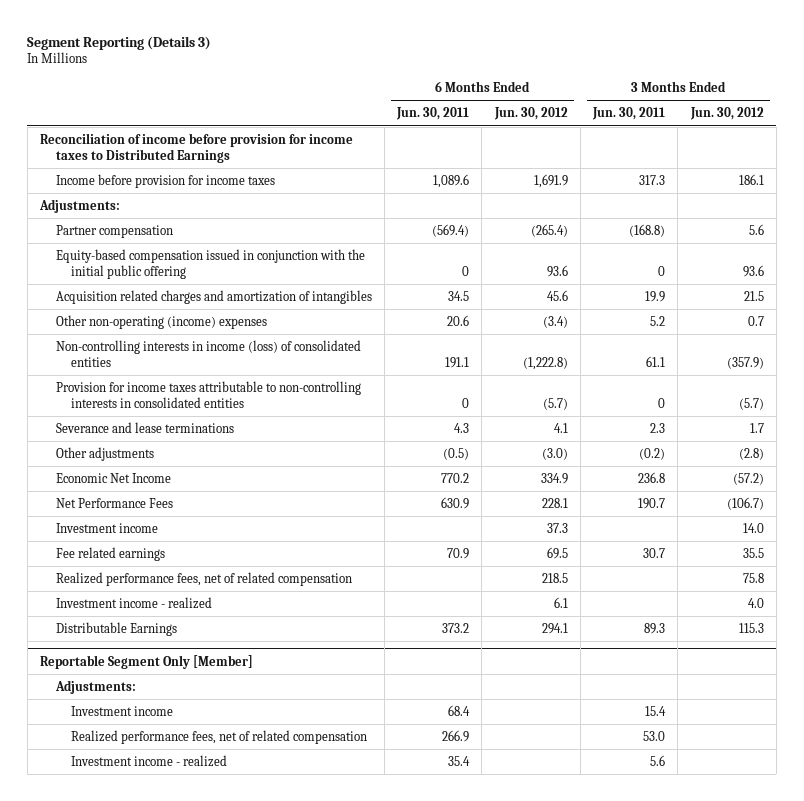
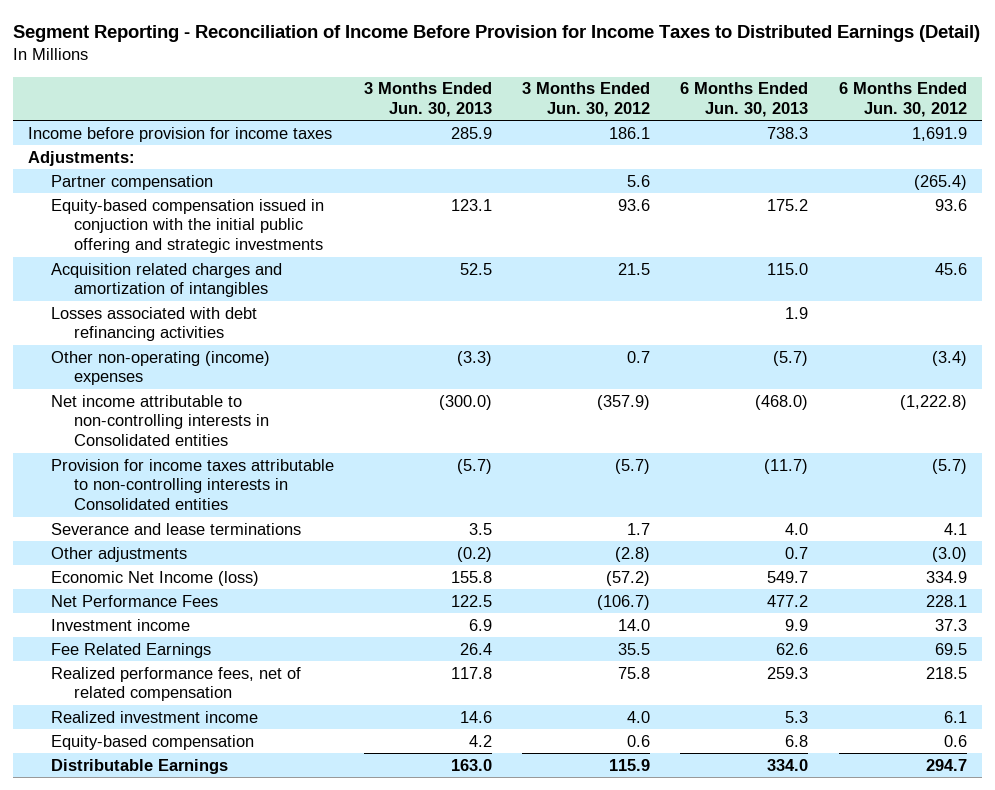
- Segment Reporting (Details 3)
+ Segment Reporting - Reconciliation of Income Before Provision for Income Taxes to Distributed Earnings (Detail)
- | 6 Months Ended Jun. 30, 2011 | 6 Months Ended Jun. 30, 2012 | 3 Months Ended Jun. 30, 2011 | 3 Months Ended Jun. 30, 2012
+ | 3 Months Ended Jun. 30, 2013 | 3 Months Ended Jun. 30, 2012 | 6 Months Ended Jun. 30, 2013 | 6 Months Ended Jun. 30, 2012
- Reconciliation of income before provision for income taxes to Distributed Earnings
- Equity-based compensation issued in conjunction with the initial public offering | 0 | 93.6 | 0 | 93.6
+ Equity-based compensation issued in conjuction with the initial public offering and strategic investments | 123.1 | 93.6 | 175.2 | 93.6
+ Losses associated with debt refinancing activities | | | 1.9 |
- Non-controlling interests in income (loss) of consolidated entities | 191.1 | (1,222.8) | 61.1 | (357.9)
- Provision for income taxes attributable to non-controlling interests in consolidated entities | 0 | (5.7) | 0 | (5.7)
+ Net income attributable to non-controlling interests in Consolidated entities | (300.0) | (357.9) | (468.0) | (1,222.8)
+ Provision for income taxes attributable to non-controlling interests in Consolidated entities | (5.7) | (5.7) | (11.7) | (5.7)
- Economic Net Income | 770.2 | 334.9 | 236.8 | (57.2)
+ Economic Net Income (loss) | 155.8 | (57.2) | 549.7 | 334.9
- Fee related earnings | 70.9 | 69.5 | 30.7 | 35.5
+ Fee Related Earnings | 26.4 | 35.5 | 62.6 | 69.5
- Investment income - realized | | 6.1 | | 4.0
- Distributable Earnings | 373.2 | 294.1 | 89.3 | 115.3
- Reportable Segment Only [Member]
- Adjustments:
- Investment income | 68.4 | | 15.4 |
- Realized performance fees, net of related compensation | 266.9 | | 53.0 |
- Investment income - realized | 35.4 | | 5.6 |
+ Realized investment income | 14.6 | 4.0 | 5.3 | 6.1
+ Equity-based compensation | 4.2 | 0.6 | 6.8 | 0.6
+ Distributable Earnings | 163.0 | 115.9 | 334.0 | 294.7

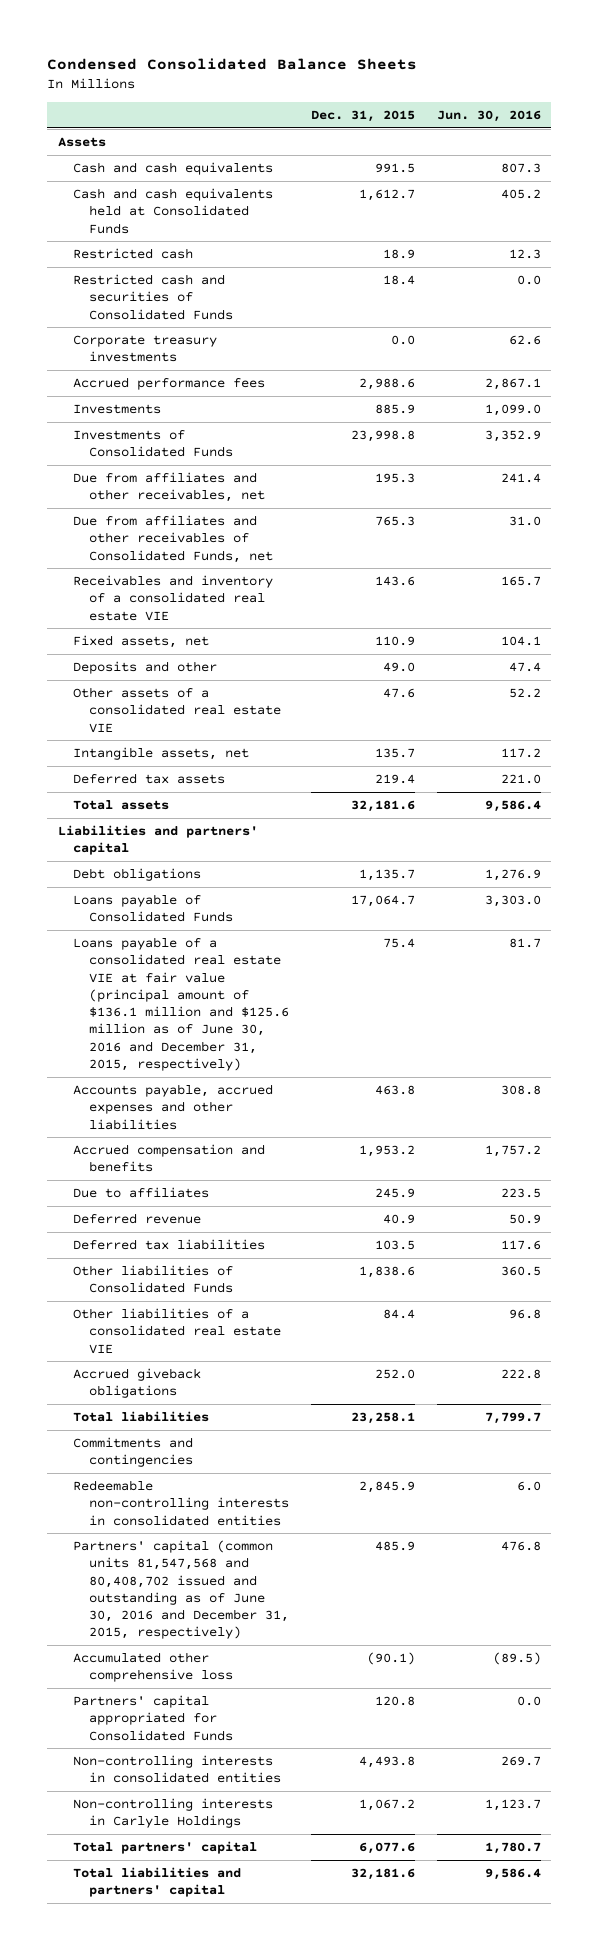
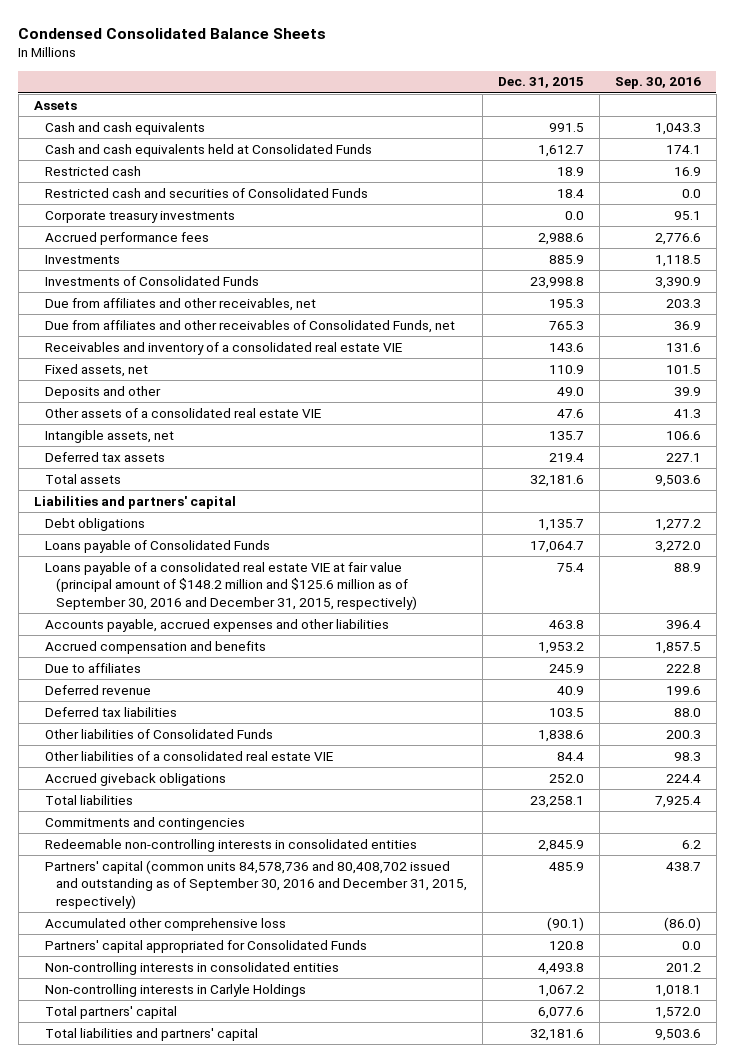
- | Dec. 31, 2015 | Jun. 30, 2016
+ | Dec. 31, 2015 | Sep. 30, 2016
- Loans payable of a consolidated real estate VIE at fair value (principal amount of $136.1 million and $125.6 million as of June 30, 2016 and December 31, 2015, respectively) | 75.4 | 81.7
+ Loans payable of a consolidated real estate VIE at fair value (principal amount of $148.2 million and $125.6 million as of September 30, 2016 and December 31, 2015, respectively) | 75.4 | 88.9
- Partners' capital (common units 81,547,568 and 80,408,702 issued and outstanding as of June 30, 2016 and December 31, 2015, respectively) | 485.9 | 476.8
+ Partners' capital (common units 84,578,736 and 80,408,702 issued and outstanding as of September 30, 2016 and December 31, 2015, respectively) | 485.9 | 438.7

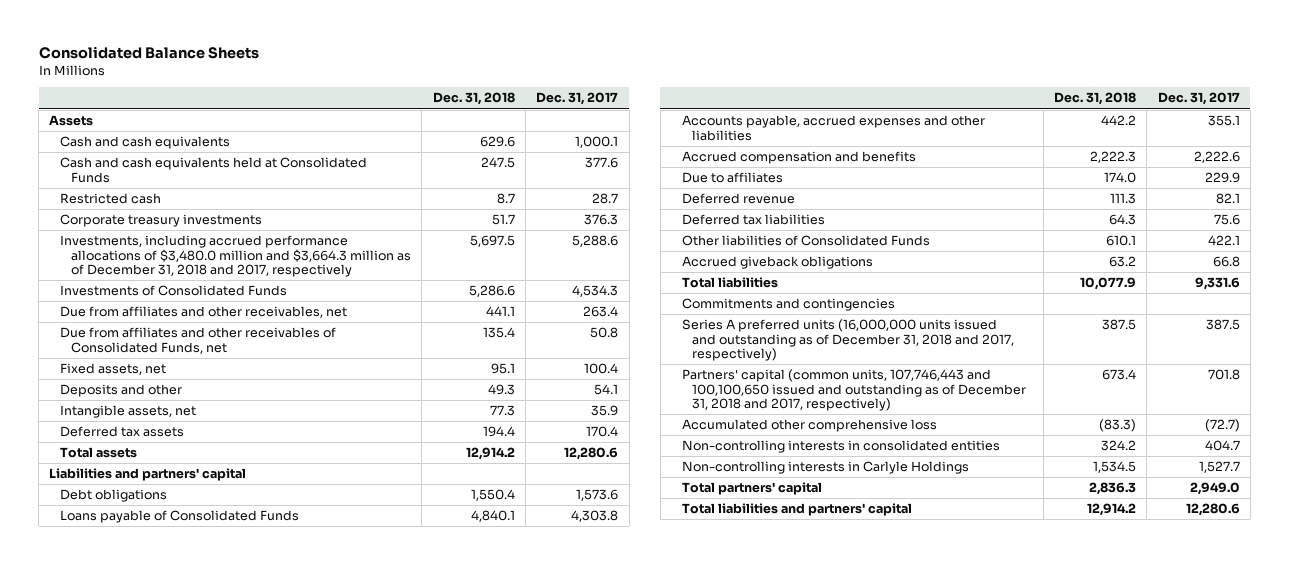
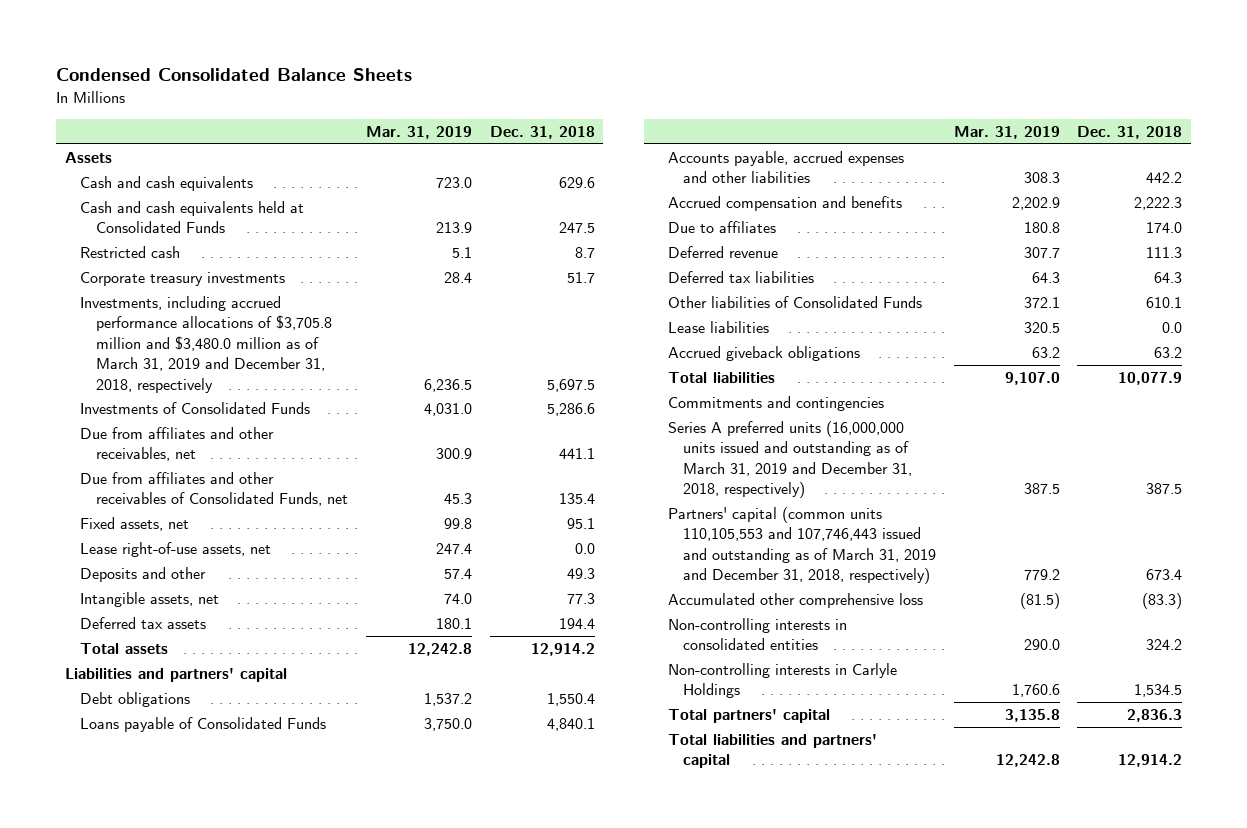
- Consolidated Balance Sheets
+ Condensed Consolidated Balance Sheets
- | Dec. 31, 2018 | Dec. 31, 2017
+ | Mar. 31, 2019 | Dec. 31, 2018
- Investments, including accrued performance allocations of $3,480.0 million and $3,664.3 million as of December 31, 2018 and 2017, respectively | 5,697.5 | 5,288.6
+ Investments, including accrued performance allocations of $3,705.8 million and $3,480.0 million as of March 31, 2019 and December 31, 2018, respectively | 6,236.5 | 5,697.5
+ Lease right-of-use assets, net | 247.4 | 0.0
+ Lease liabilities | 320.5 | 0.0
- Series A preferred units (16,000,000 units issued and outstanding as of December 31, 2018 and 2017, respectively) | 387.5 | 387.5
- Partners' capital (common units, 107,746,443 and 100,100,650 issued and outstanding as of December 31, 2018 and 2017, respectively) | 673.4 | 701.8
+ Series A preferred units (16,000,000 units issued and outstanding as of March 31, 2019 and December 31, 2018, respectively) | 387.5 | 387.5
+ Partners' capital (common units 110,105,553 and 107,746,443 issued and outstanding as of March 31, 2019 and December 31, 2018, respectively) | 779.2 | 673.4

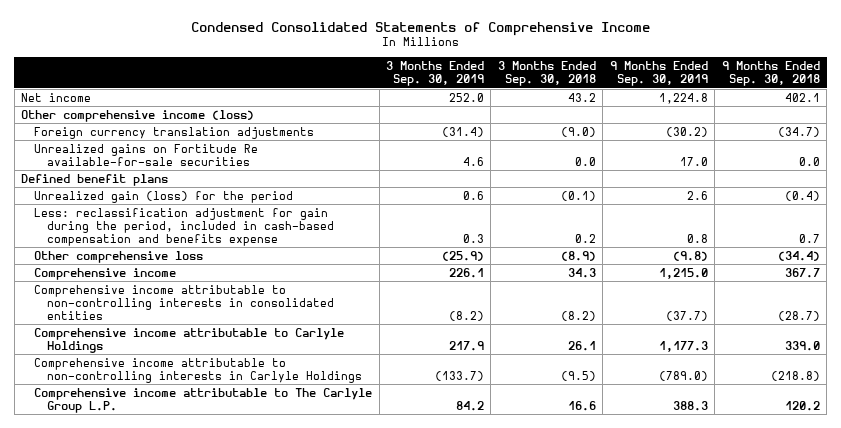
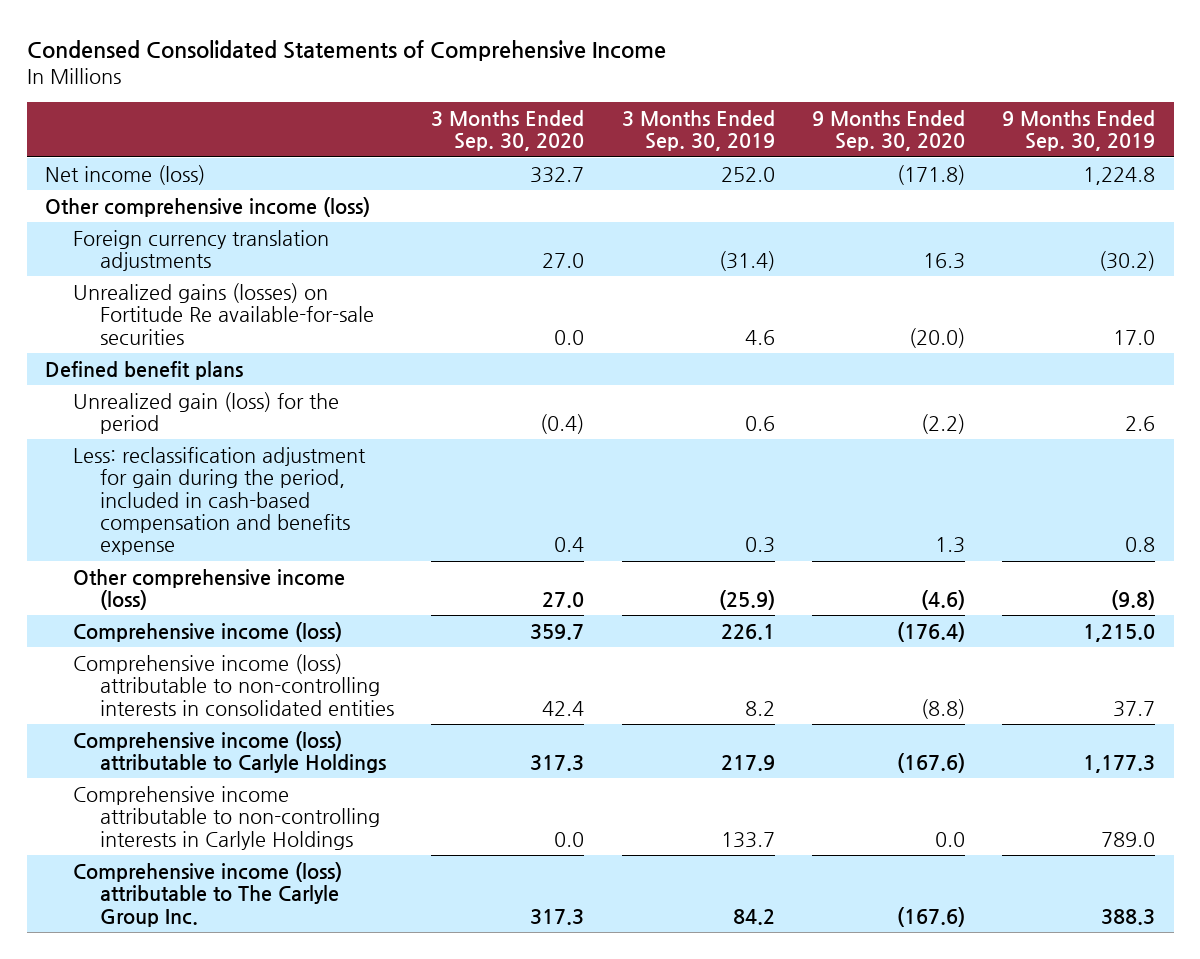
- | 3 Months Ended Sep. 30, 2019 | 3 Months Ended Sep. 30, 2018 | 9 Months Ended Sep. 30, 2019 | 9 Months Ended Sep. 30, 2018
+ | 3 Months Ended Sep. 30, 2020 | 3 Months Ended Sep. 30, 2019 | 9 Months Ended Sep. 30, 2020 | 9 Months Ended Sep. 30, 2019
- Net income | 252.0 | 43.2 | 1,224.8 | 402.1
+ Net income (loss) | 332.7 | 252.0 | (171.8) | 1,224.8
- Unrealized gains on Fortitude Re available-for-sale securities | 4.6 | 0.0 | 17.0 | 0.0
+ Unrealized gains (losses) on Fortitude Re available-for-sale securities | 0.0 | 4.6 | (20.0) | 17.0
- Other comprehensive loss | (25.9) | (8.9) | (9.8) | (34.4)
- Comprehensive income | 226.1 | 34.3 | 1,215.0 | 367.7
- Comprehensive income attributable to non-controlling interests in consolidated entities | (8.2) | (8.2) | (37.7) | (28.7)
- Comprehensive income attributable to Carlyle Holdings | 217.9 | 26.1 | 1,177.3 | 339.0
- Comprehensive income attributable to non-controlling interests in Carlyle Holdings | (133.7) | (9.5) | (789.0) | (218.8)
- Comprehensive income attributable to The Carlyle Group L.P. | 84.2 | 16.6 | 388.3 | 120.2
+ Other comprehensive income (loss) | 27.0 | (25.9) | (4.6) | (9.8)
+ Comprehensive income (loss) | 359.7 | 226.1 | (176.4) | 1,215.0
+ Comprehensive income (loss) attributable to non-controlling interests in consolidated entities | 42.4 | 8.2 | (8.8) | 37.7
+ Comprehensive income (loss) attributable to Carlyle Holdings | 317.3 | 217.9 | (167.6) | 1,177.3
+ Comprehensive income attributable to non-controlling interests in Carlyle Holdings | 0.0 | 133.7 | 0.0 | 789.0
+ Comprehensive income (loss) attributable to The Carlyle Group Inc. | 317.3 | 84.2 | (167.6) | 388.3

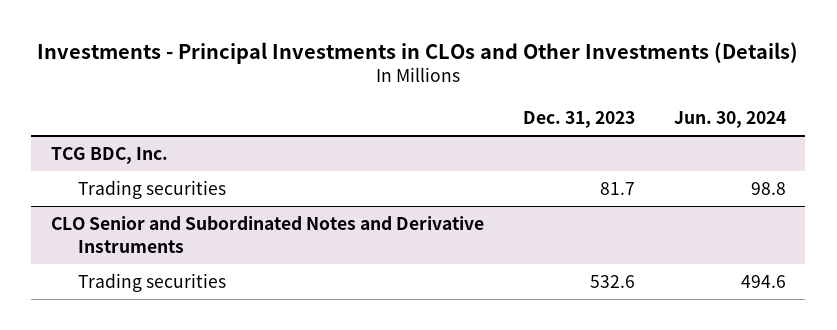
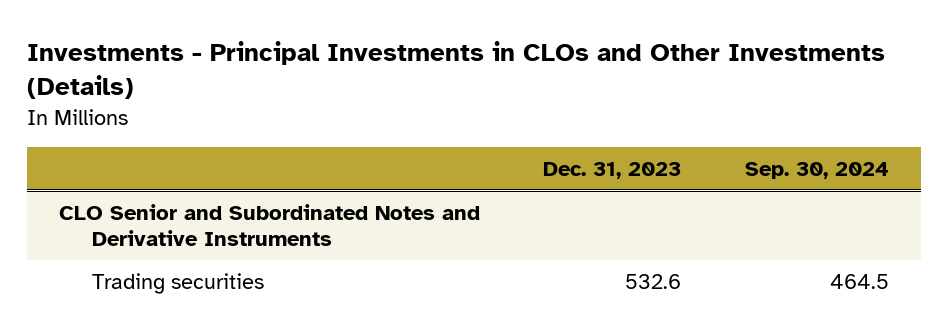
- | Dec. 31, 2023 | Jun. 30, 2024
+ | Dec. 31, 2023 | Sep. 30, 2024
- TCG BDC, Inc.
- Trading securities | 81.7 | 98.8

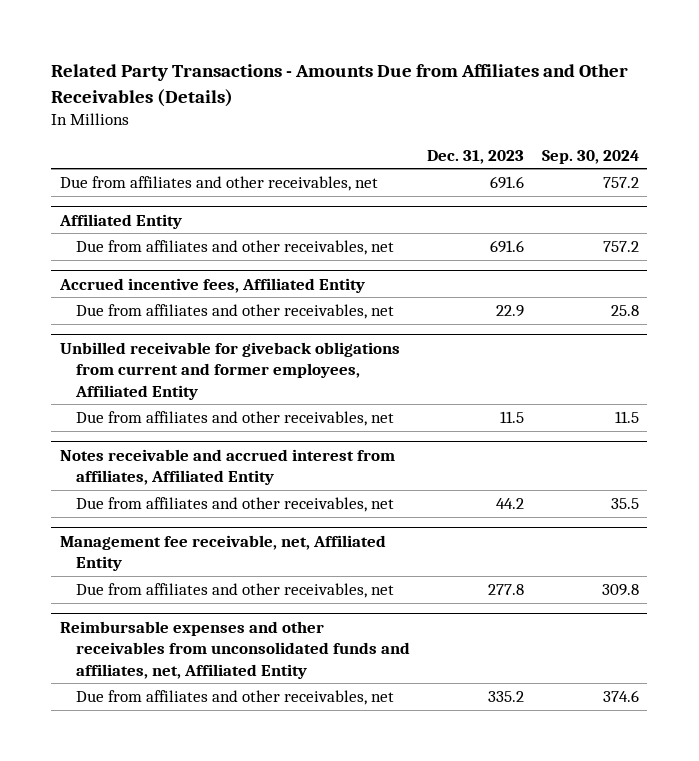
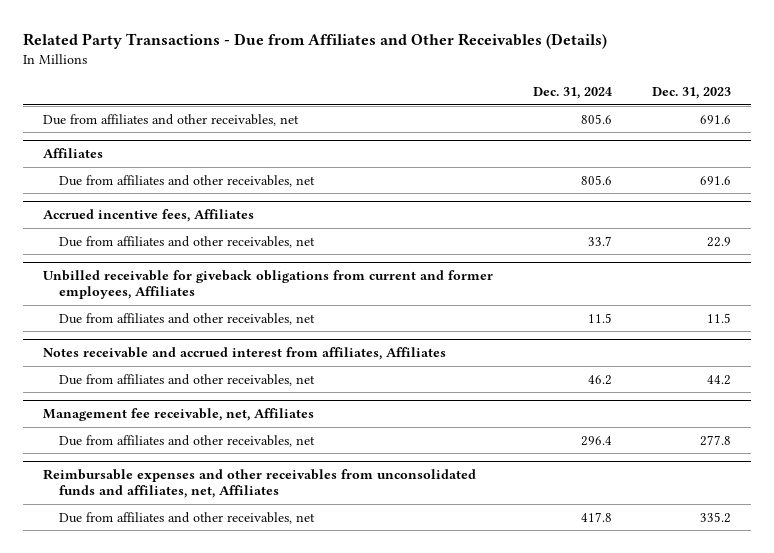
- Related Party Transactions - Amounts Due from Affiliates and Other Receivables (Details)
+ Related Party Transactions - Due from Affiliates and Other Receivables (Details)
- | Dec. 31, 2023 | Sep. 30, 2024
+ | Dec. 31, 2024 | Dec. 31, 2023
- Affiliated Entity
+ Affiliates
- Accrued incentive fees, Affiliated Entity
+ Accrued incentive fees, Affiliates
- Unbilled receivable for giveback obligations from current and former employees, Affiliated Entity
+ Unbilled receivable for giveback obligations from current and former employees, Affiliates
- Notes receivable and accrued interest from affiliates, Affiliated Entity
+ Notes receivable and accrued interest from affiliates, Affiliates
- Management fee receivable, net, Affiliated Entity
+ Management fee receivable, net, Affiliates
- Reimbursable expenses and other receivables from unconsolidated funds and affiliates, net, Affiliated Entity
+ Reimbursable expenses and other receivables from unconsolidated funds and affiliates, net, Affiliates

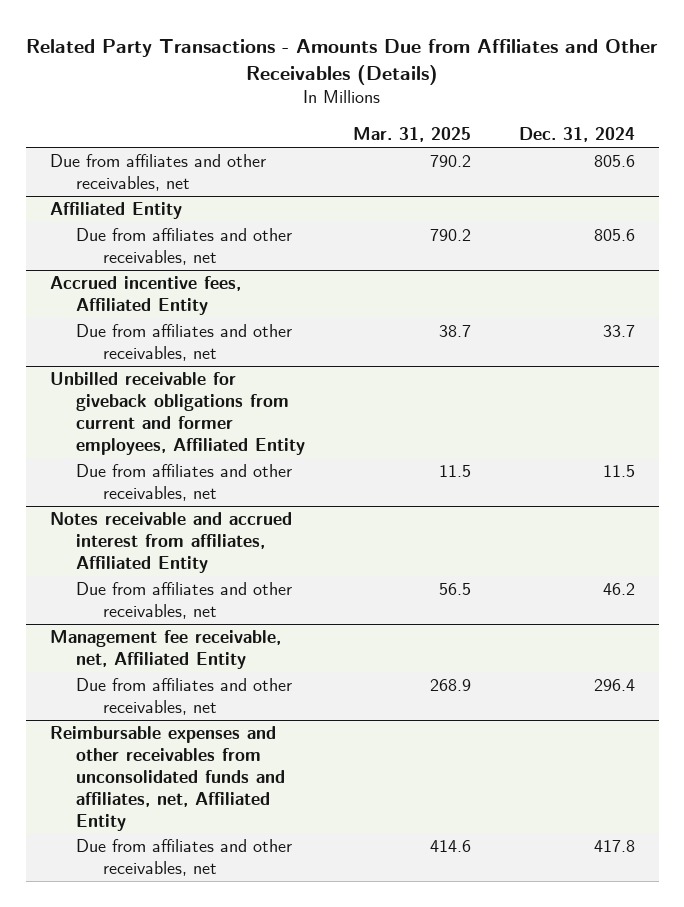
- Related Party Transactions - Due from Affiliates and Other Receivables (Details)
+ Related Party Transactions - Amounts Due from Affiliates and Other Receivables (Details)
- | Dec. 31, 2024 | Dec. 31, 2023
+ | Mar. 31, 2025 | Dec. 31, 2024
- Affiliates
+ Affiliated Entity
- Accrued incentive fees, Affiliates
+ Accrued incentive fees, Affiliated Entity
- Unbilled receivable for giveback obligations from current and former employees, Affiliates
+ Unbilled receivable for giveback obligations from current and former employees, Affiliated Entity
- Notes receivable and accrued interest from affiliates, Affiliates
+ Notes receivable and accrued interest from affiliates, Affiliated Entity
- Management fee receivable, net, Affiliates
+ Management fee receivable, net, Affiliated Entity
- Reimbursable expenses and other receivables from unconsolidated funds and affiliates, net, Affiliates
+ Reimbursable expenses and other receivables from unconsolidated funds and affiliates, net, Affiliated Entity

